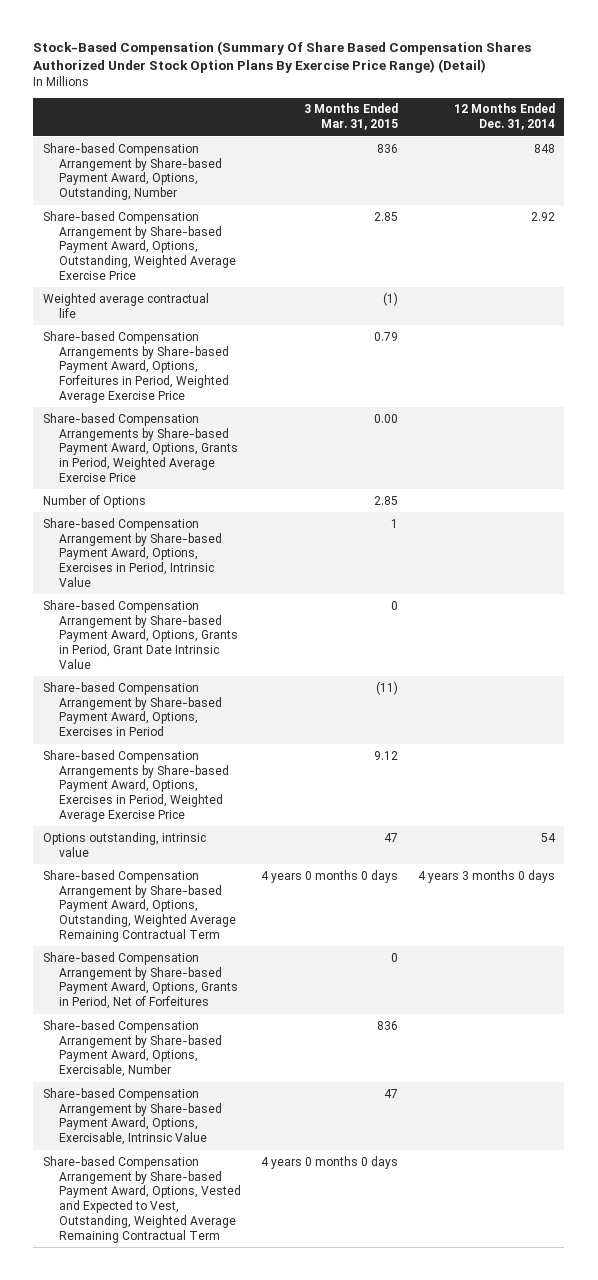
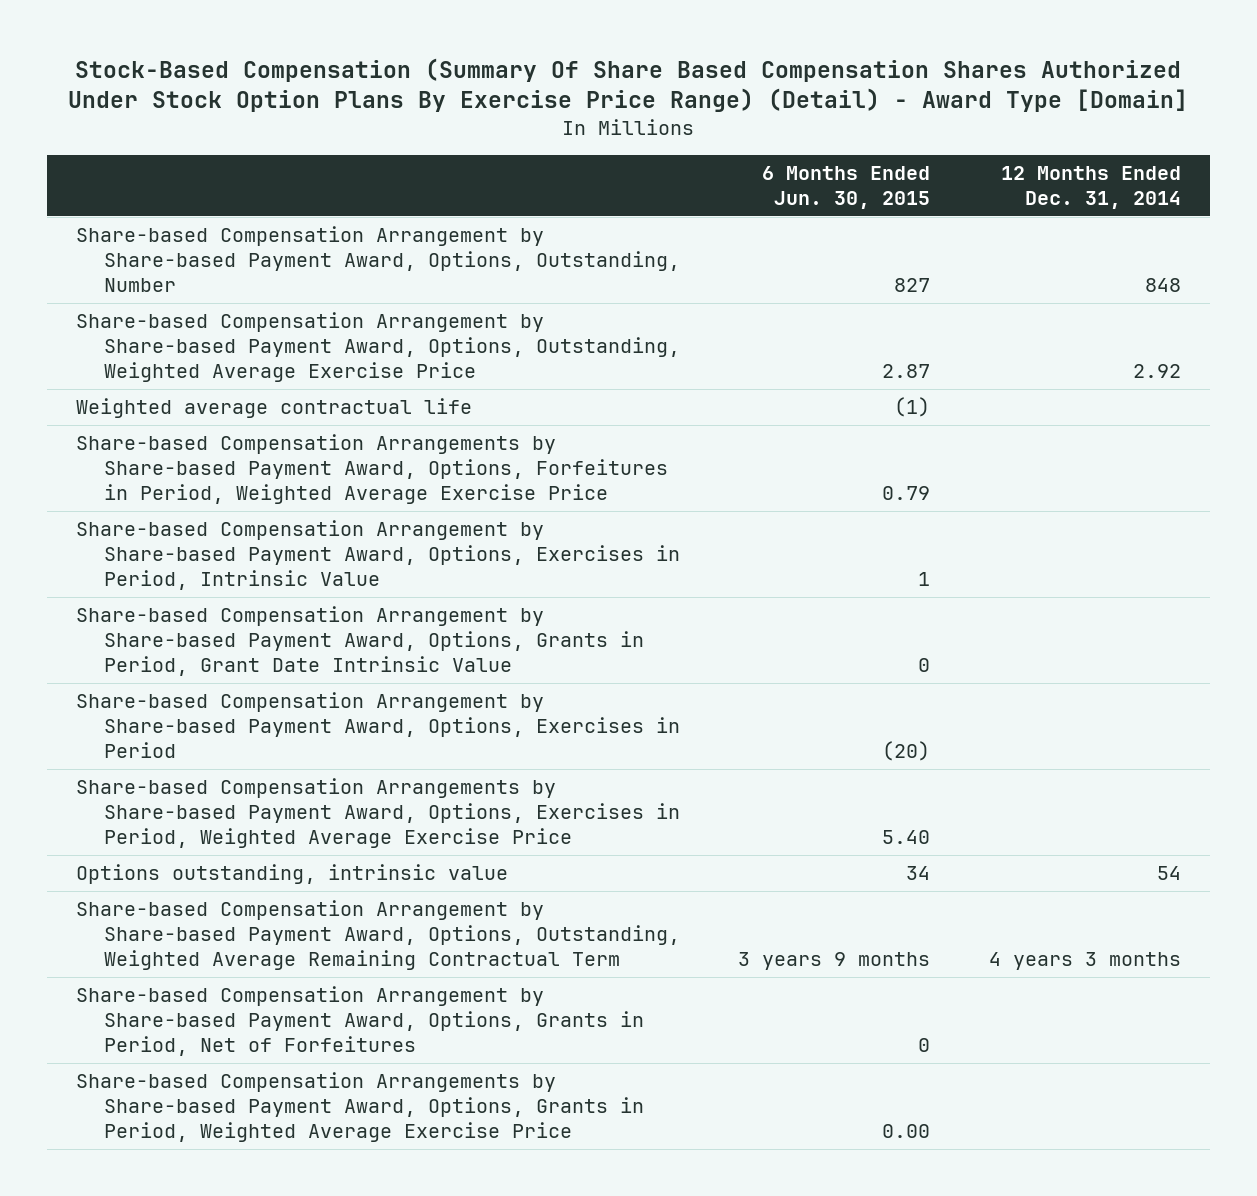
- Stock-Based Compensation (Summary Of Share Based Compensation Shares Authorized Under Stock Option Plans By Exercise Price Range) (Detail)
+ Stock-Based Compensation (Summary Of Share Based Compensation Shares Authorized Under Stock Option Plans By Exercise Price Range) (Detail) - Award Type [Domain]
- | 3 Months Ended Mar. 31, 2015 | 12 Months Ended Dec. 31, 2014
+ | 6 Months Ended Jun. 30, 2015 | 12 Months Ended Dec. 31, 2014
- Number of Options | 2.85 |
- Share-based Compensation Arrangement by Share-based Payment Award, Options, Outstanding, Weighted Average Remaining Contractual Term | 4 years 0 months 0 days | 4 years 3 months 0 days
+ Share-based Compensation Arrangement by Share-based Payment Award, Options, Outstanding, Weighted Average Remaining Contractual Term | 3 years 9 months | 4 years 3 months
- Share-based Compensation Arrangement by Share-based Payment Award, Options, Exercisable, Number | 836 |
- Share-based Compensation Arrangement by Share-based Payment Award, Options, Exercisable, Intrinsic Value | 47 |
- Share-based Compensation Arrangement by Share-based Payment Award, Options, Vested and Expected to Vest, Outstanding, Weighted Average Remaining Contractual Term | 4 years 0 months 0 days |
moved down: Share-based Compensation Arrangements by Share-based Payment Award, Options, Grants in Period, Weighted Average Exercise Price | 0.00 |

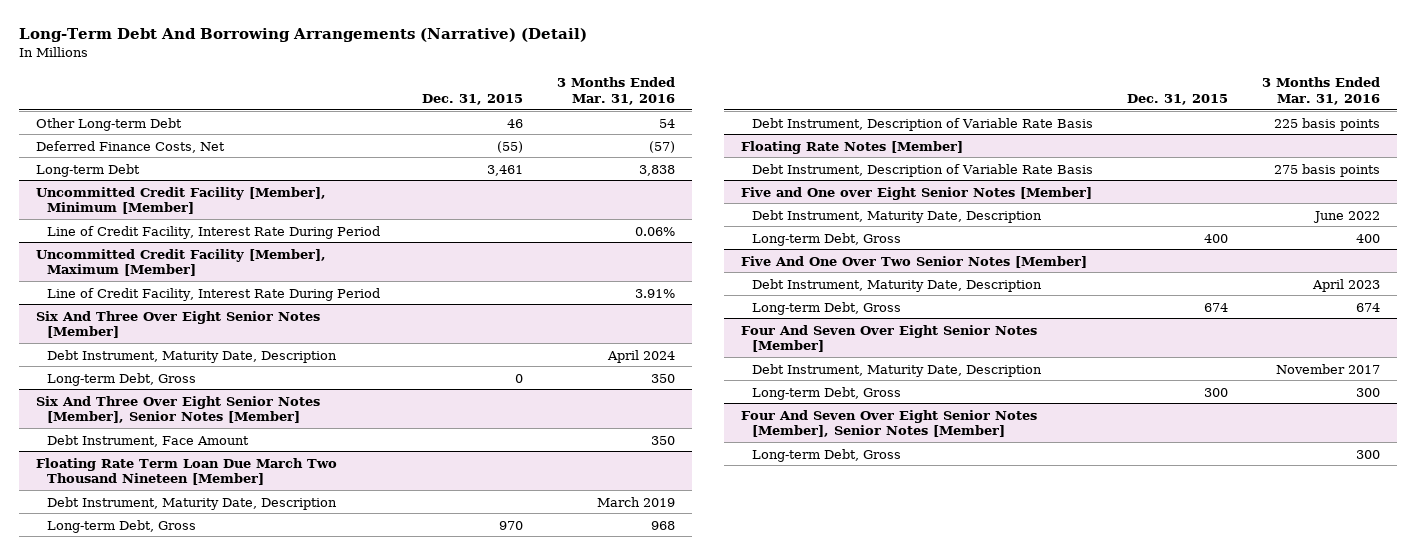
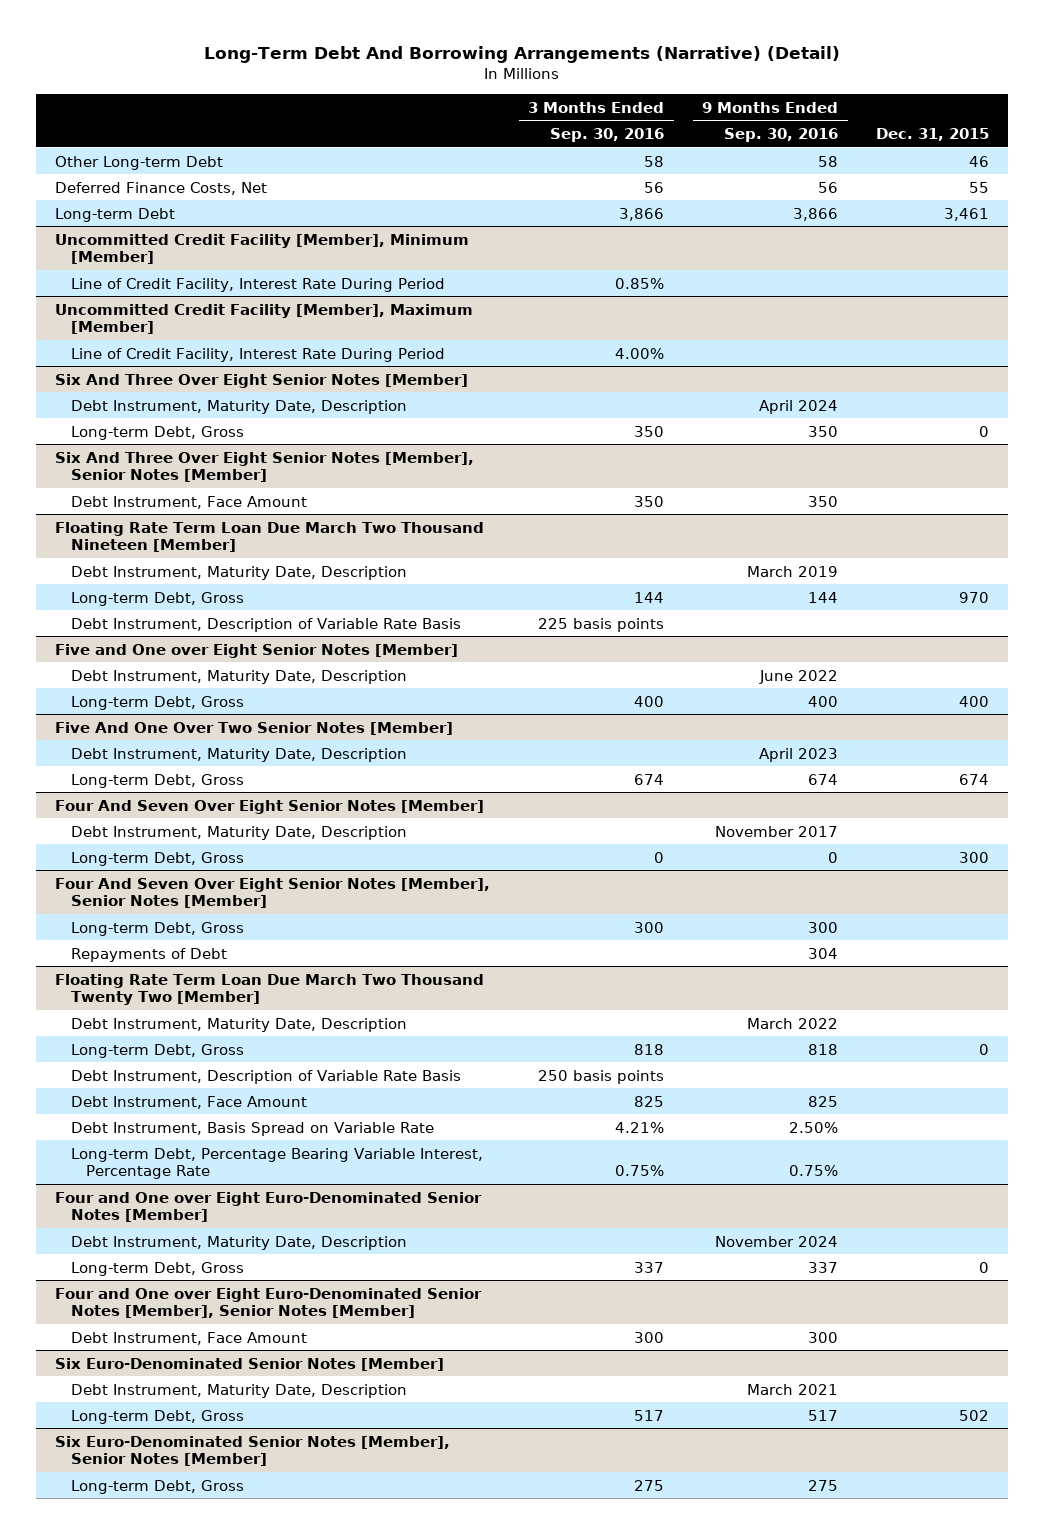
- | Dec. 31, 2015 | 3 Months Ended Mar. 31, 2016
+ | 3 Months Ended Sep. 30, 2016 | 9 Months Ended Sep. 30, 2016 | Dec. 31, 2015
- Deferred Finance Costs, Net | (55) | (57)
+ Deferred Finance Costs, Net | 56 | 56 | 55
- Floating Rate Notes [Member]
- Debt Instrument, Description of Variable Rate Basis | | 275 basis points
@ Four And Seven Over Eight Senior Notes [Member], Senior Notes [Member]
+ Repayments of Debt | | 304 |
+ Floating Rate Term Loan Due March Two Thousand Twenty Two [Member]
+ Debt Instrument, Maturity Date, Description | | March 2022 |
+ Long-term Debt, Gross | 818 | 818 | 0
+ Debt Instrument, Description of Variable Rate Basis | 250 basis points | |
+ Debt Instrument, Face Amount | 825 | 825 |
+ Debt Instrument, Basis Spread on Variable Rate | 4.21% | 2.50% |
+ Long-term Debt, Percentage Bearing Variable Interest, Percentage Rate | 0.75% | 0.75% |
+ Four and One over Eight Euro-Denominated Senior Notes [Member]
+ Debt Instrument, Maturity Date, Description | | November 2024 |
+ Long-term Debt, Gross | 337 | 337 | 0
+ Four and One over Eight Euro-Denominated Senior Notes [Member], Senior Notes [Member]
+ Debt Instrument, Face Amount | 300 | 300 |
+ Six Euro-Denominated Senior Notes [Member]
+ Debt Instrument, Maturity Date, Description | | March 2021 |
+ Long-term Debt, Gross | 517 | 517 | 502
+ Six Euro-Denominated Senior Notes [Member], Senior Notes [Member]
+ Long-term Debt, Gross | 275 | 275 |

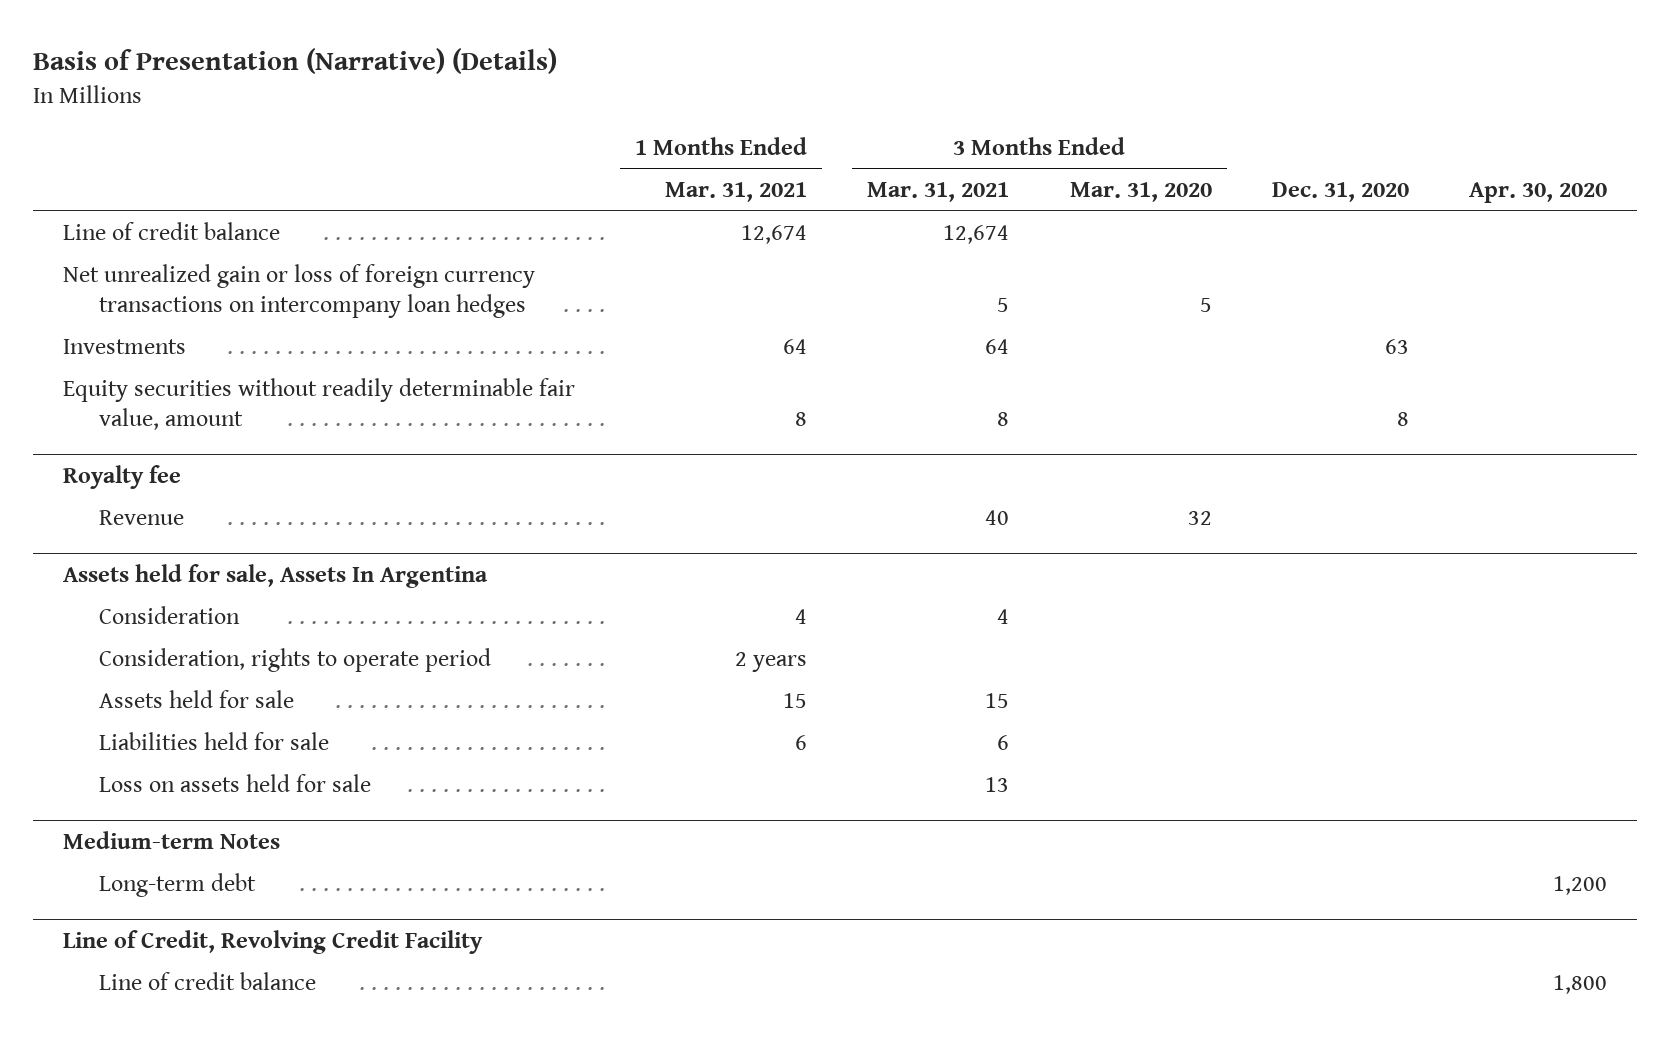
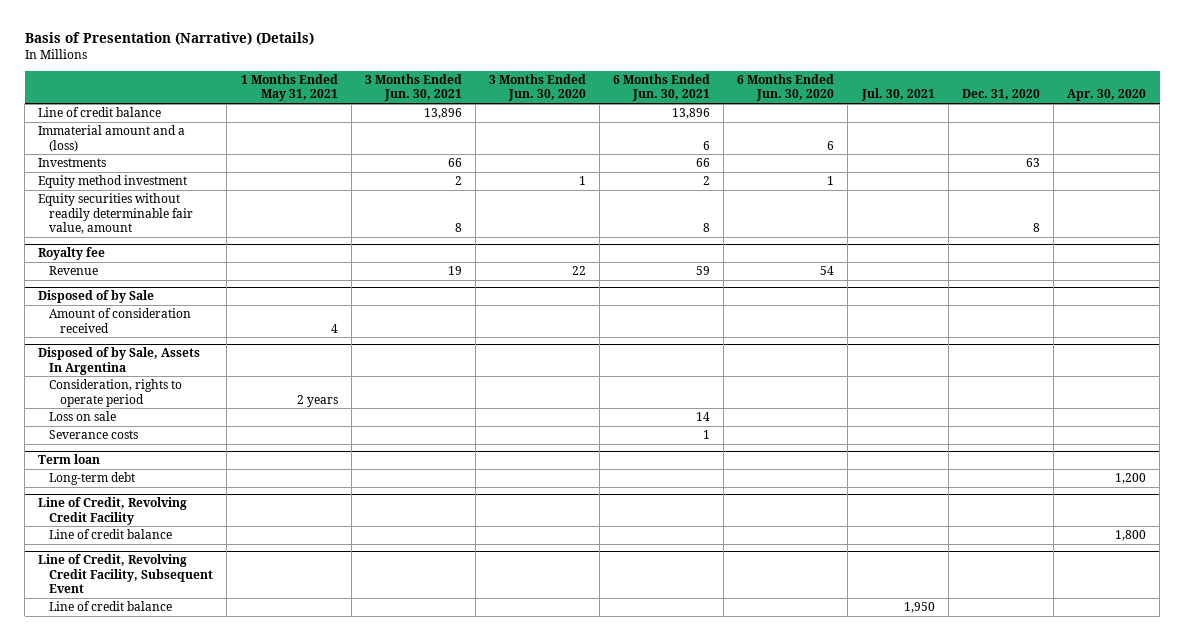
- | 1 Months Ended Mar. 31, 2021 | 3 Months Ended Mar. 31, 2021 | 3 Months Ended Mar. 31, 2020 | Dec. 31, 2020 | Apr. 30, 2020
+ | 1 Months Ended May 31, 2021 | 3 Months Ended Jun. 30, 2021 | 3 Months Ended Jun. 30, 2020 | 6 Months Ended Jun. 30, 2021 | 6 Months Ended Jun. 30, 2020 | Jul. 30, 2021 | Dec. 31, 2020 | Apr. 30, 2020
- Net unrealized gain or loss of foreign currency transactions on intercompany loan hedges | | 5 | 5 | |
+ Immaterial amount and a (loss) | | | | 6 | 6 | | |
+ Equity method investment | | 2 | 1 | 2 | 1 | | |
- Assets held for sale, Assets In Argentina
- Consideration | 4 | 4 | | |
- Consideration, rights to operate period | 2 years | | | |
- Assets held for sale | 15 | 15 | | |
- Liabilities held for sale | 6 | 6 | | |
- Loss on assets held for sale | | 13 | | |
- Medium-term Notes
+ Disposed of by Sale
+ Amount of consideration received | 4 | | | | | | |
+ Disposed of by Sale, Assets In Argentina
+ Consideration, rights to operate period | 2 years | | | | | | |
+ Loss on sale | | | | 14 | | | |
+ Severance costs | | | | 1 | | | |
+ Term loan
+ Line of Credit, Revolving Credit Facility, Subsequent Event
+ Line of credit balance | | | | | | 1,950 | |

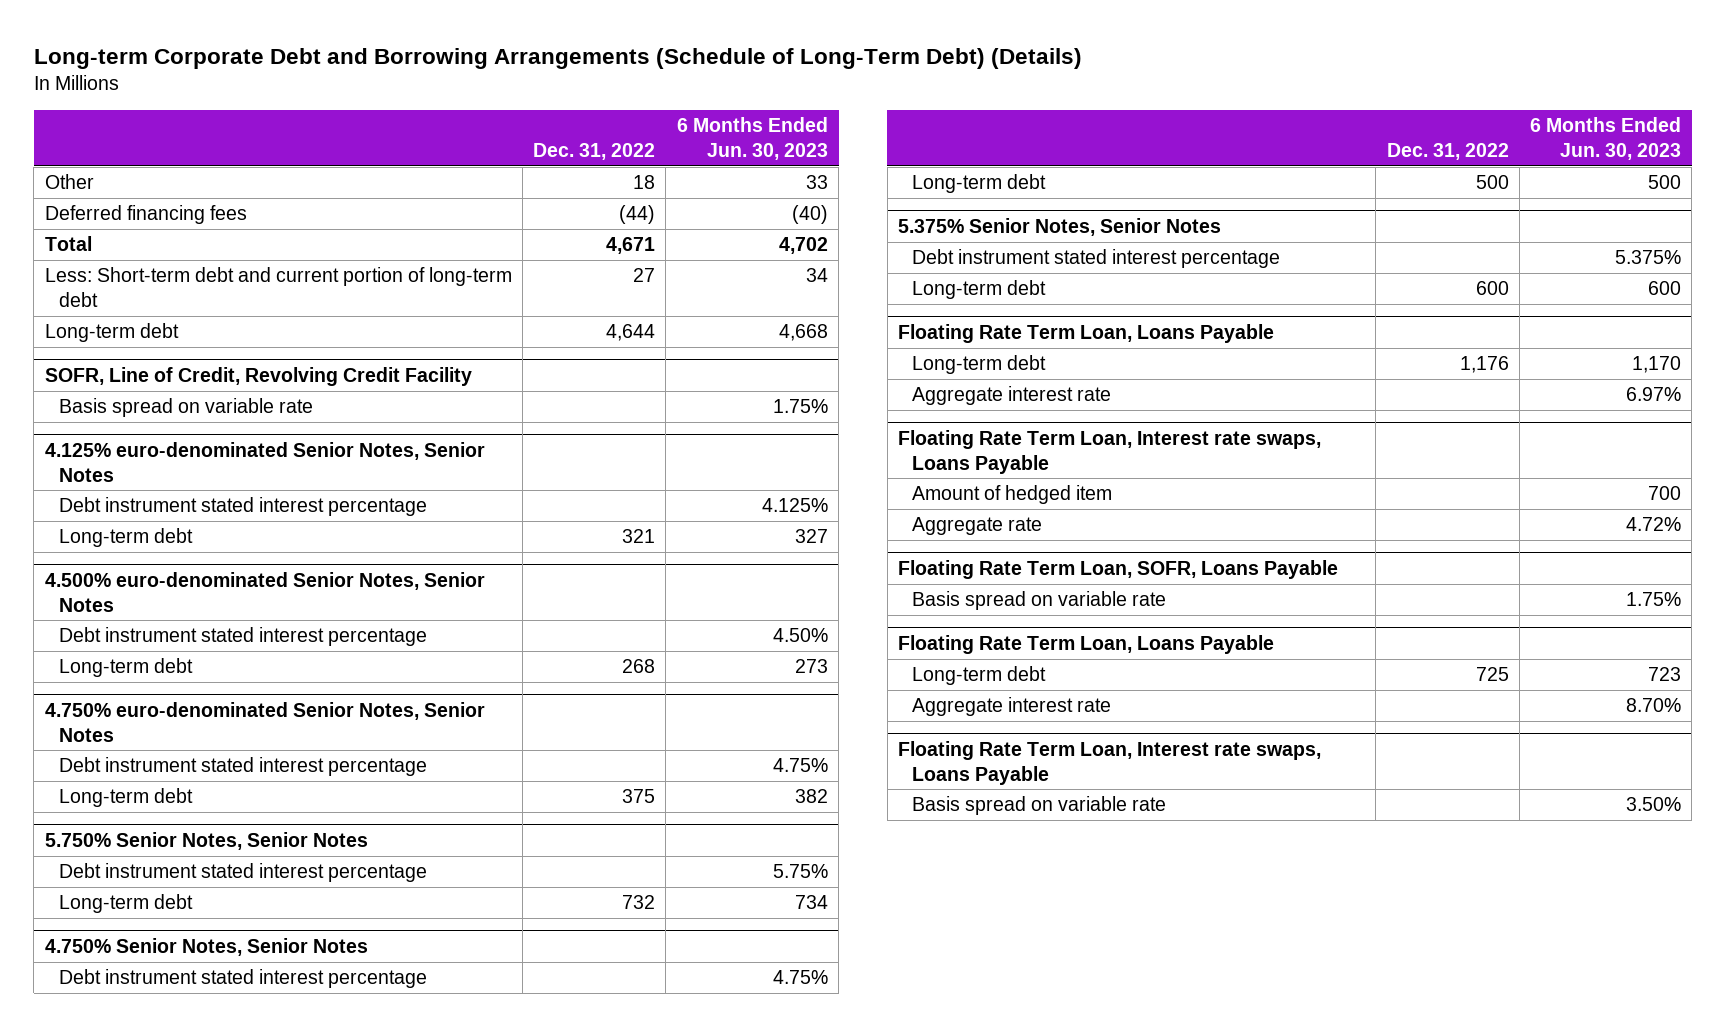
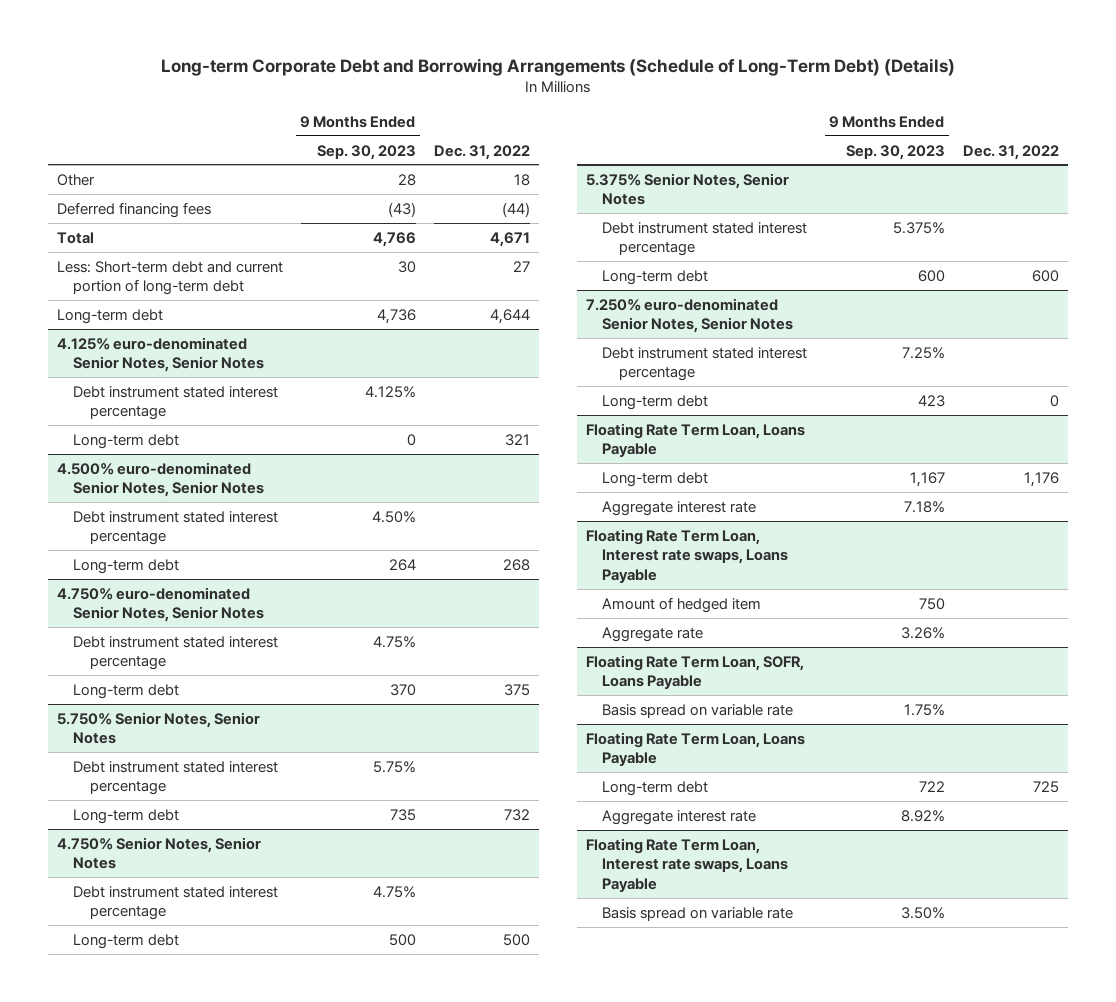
- | Dec. 31, 2022 | 6 Months Ended Jun. 30, 2023
+ | 9 Months Ended Sep. 30, 2023 | Dec. 31, 2022
- SOFR, Line of Credit, Revolving Credit Facility
- Basis spread on variable rate | | 1.75%
+ 7.250% euro-denominated Senior Notes, Senior Notes
+ Debt instrument stated interest percentage | 7.25% |
+ Long-term debt | 423 | 0

